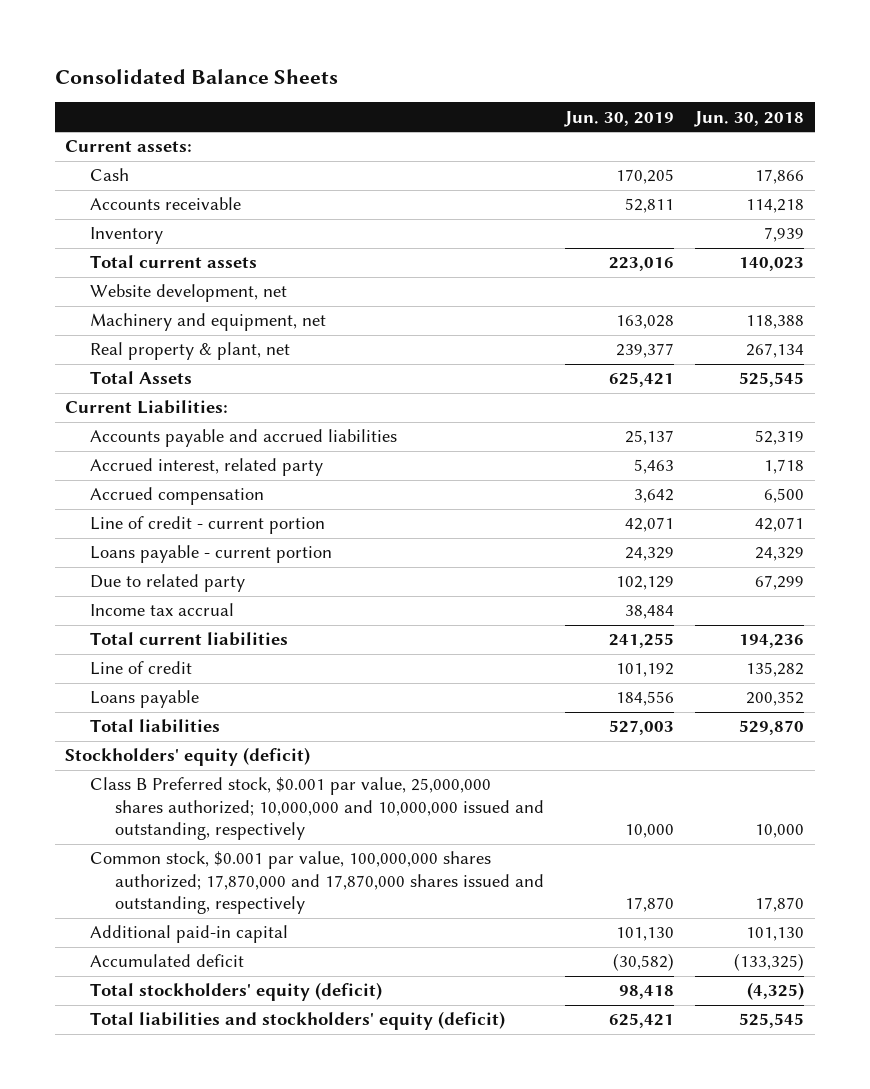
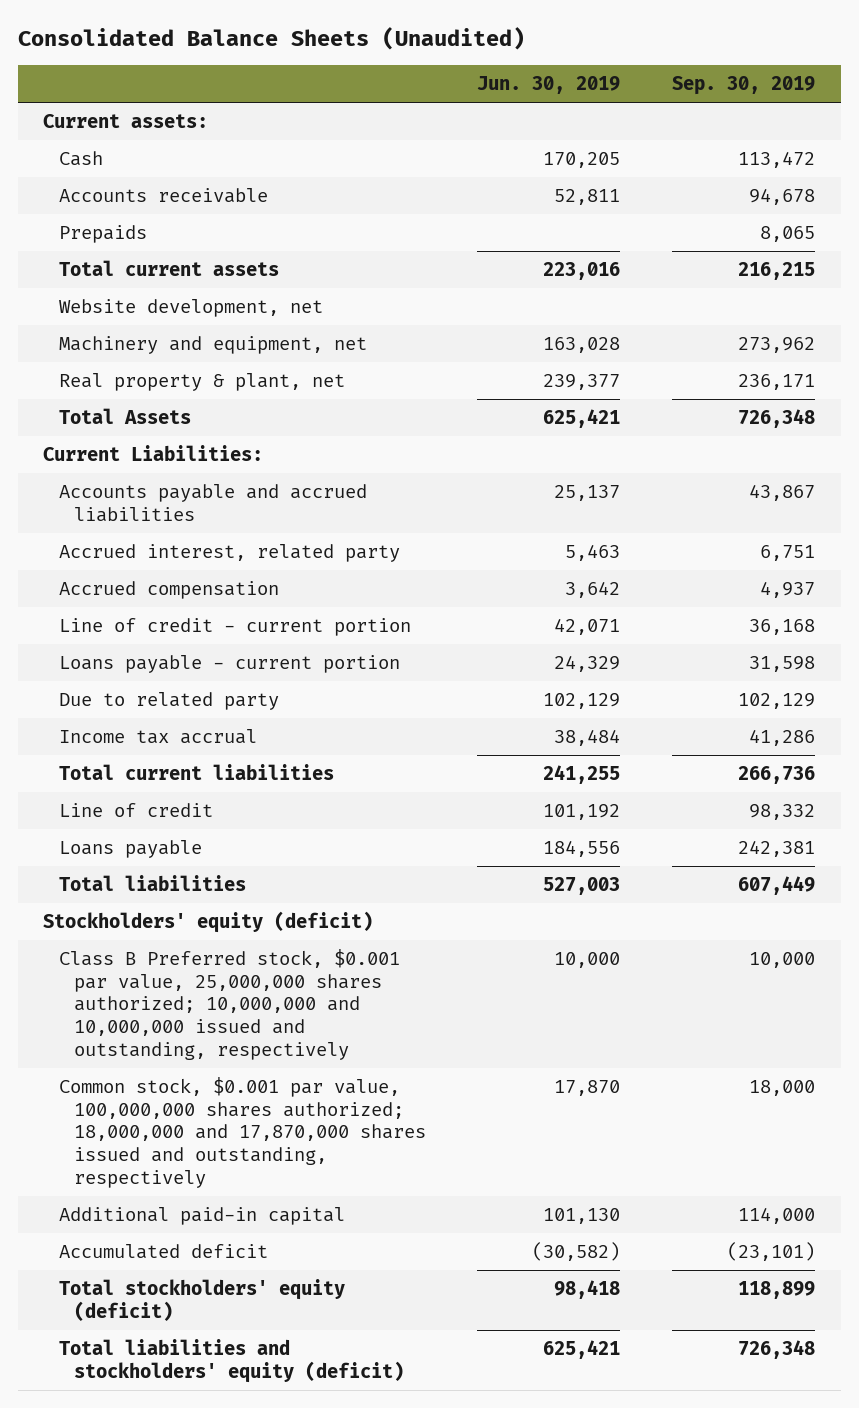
- Consolidated Balance Sheets
+ Consolidated Balance Sheets (Unaudited)
- | Jun. 30, 2019 | Jun. 30, 2018
+ | Jun. 30, 2019 | Sep. 30, 2019
- Inventory | | 7,939
+ Prepaids | | 8,065
- Common stock, $0.001 par value, 100,000,000 shares authorized; 17,870,000 and 17,870,000 shares issued and outstanding, respectively | 17,870 | 17,870
+ Common stock, $0.001 par value, 100,000,000 shares authorized; 18,000,000 and 17,870,000 shares issued and outstanding, respectively | 17,870 | 18,000

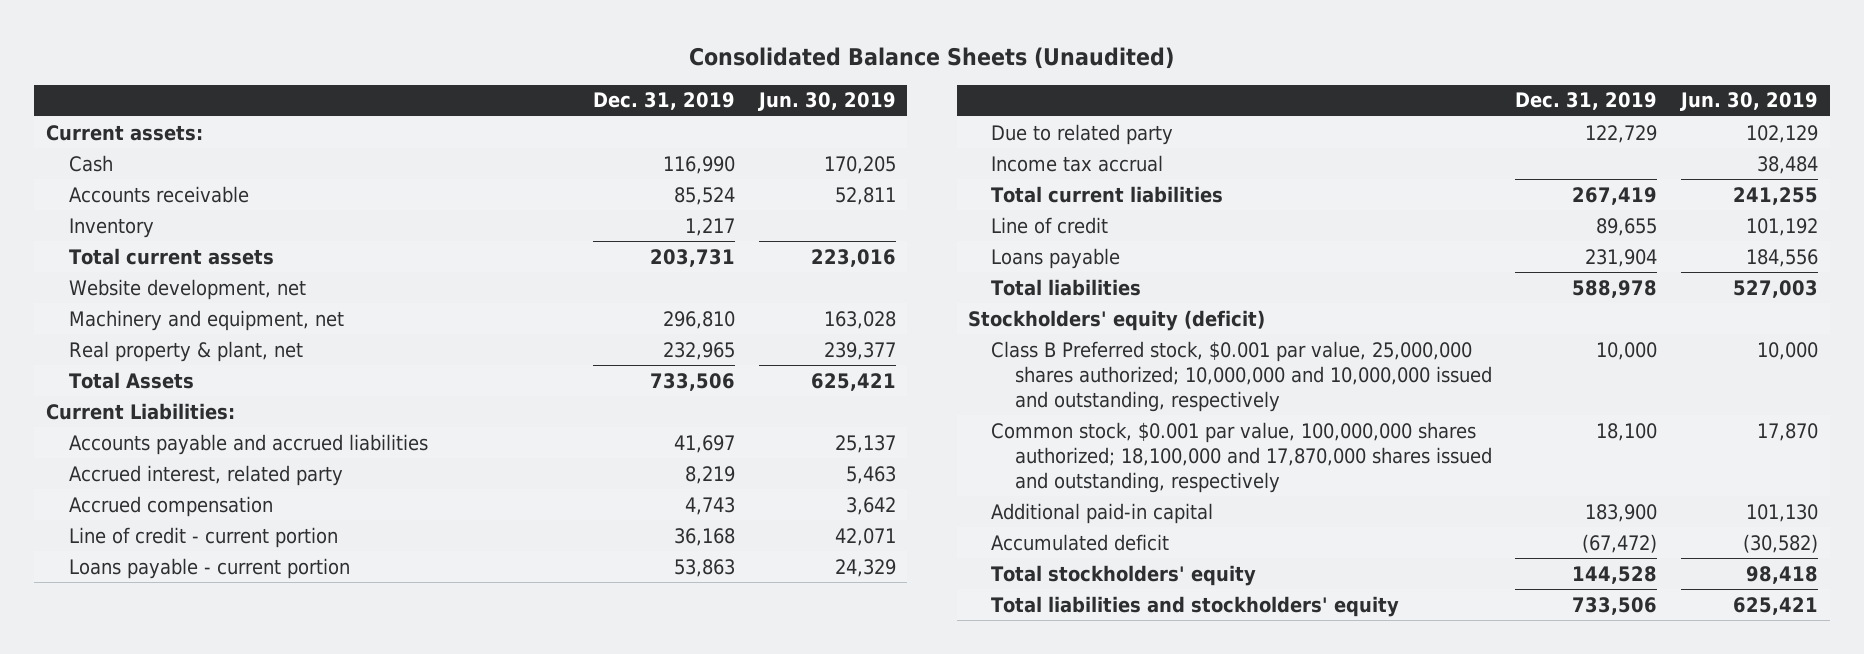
- | Jun. 30, 2019 | Sep. 30, 2019
+ | Dec. 31, 2019 | Jun. 30, 2019
- Prepaids | | 8,065
+ Inventory | 1,217 |
- Common stock, $0.001 par value, 100,000,000 shares authorized; 18,000,000 and 17,870,000 shares issued and outstanding, respectively | 17,870 | 18,000
+ Common stock, $0.001 par value, 100,000,000 shares authorized; 18,100,000 and 17,870,000 shares issued and outstanding, respectively | 18,100 | 17,870
- Total stockholders' equity (deficit) | 98,418 | 118,899
- Total liabilities and stockholders' equity (deficit) | 625,421 | 726,348
+ Total stockholders' equity | 144,528 | 98,418
+ Total liabilities and stockholders' equity | 733,506 | 625,421

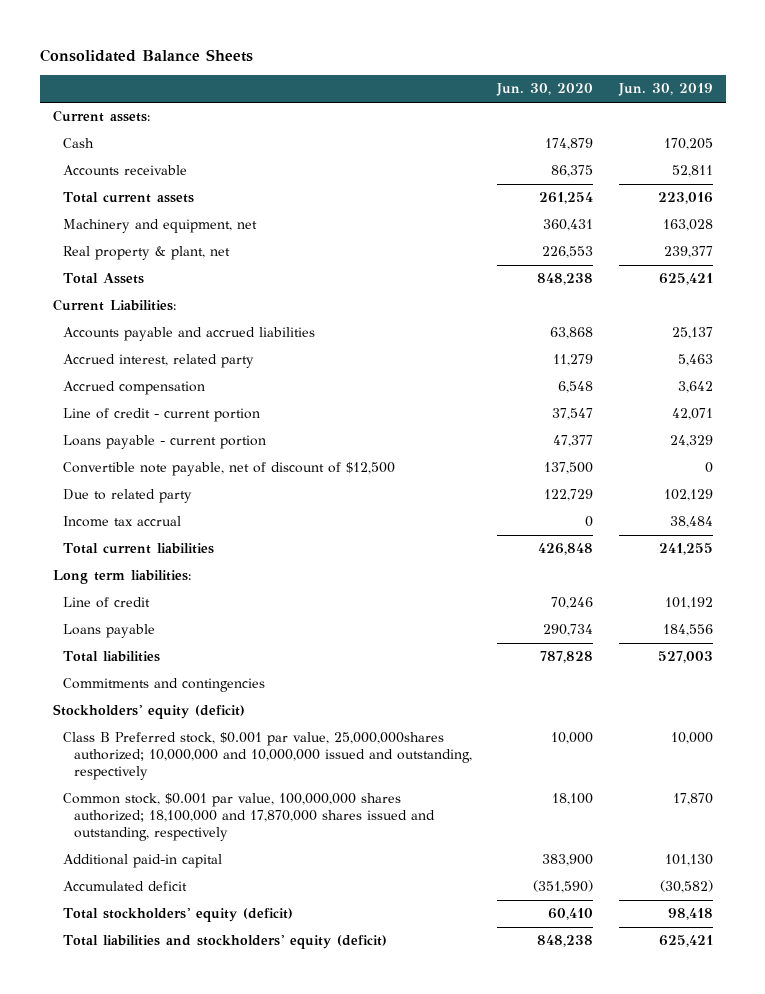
- Consolidated Balance Sheets (Unaudited)
+ Consolidated Balance Sheets
- | Dec. 31, 2019 | Jun. 30, 2019
+ | Jun. 30, 2020 | Jun. 30, 2019
- Inventory | 1,217 |
- Website development, net
+ Convertible note payable, net of discount of $12,500 | 137,500 | 0
+ Long term liabilities:
+ Commitments and contingencies
- Class B Preferred stock, $0.001 par value, 25,000,000 shares authorized; 10,000,000 and 10,000,000 issued and outstanding, respectively | 10,000 | 10,000
+ Class B Preferred stock, $0.001 par value, 25,000,000shares authorized; 10,000,000 and 10,000,000 issued and outstanding, respectively | 10,000 | 10,000
- Total stockholders' equity | 144,528 | 98,418
- Total liabilities and stockholders' equity | 733,506 | 625,421
+ Total stockholders' equity (deficit) | 60,410 | 98,418
+ Total liabilities and stockholders' equity (deficit) | 848,238 | 625,421

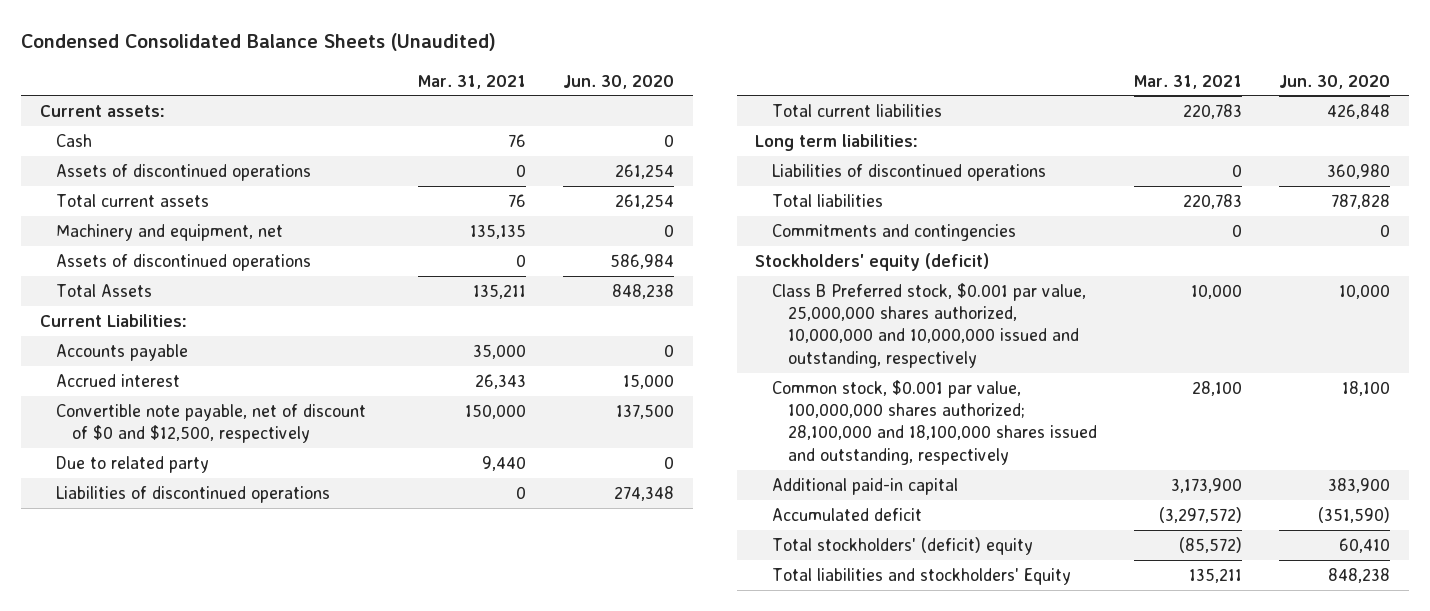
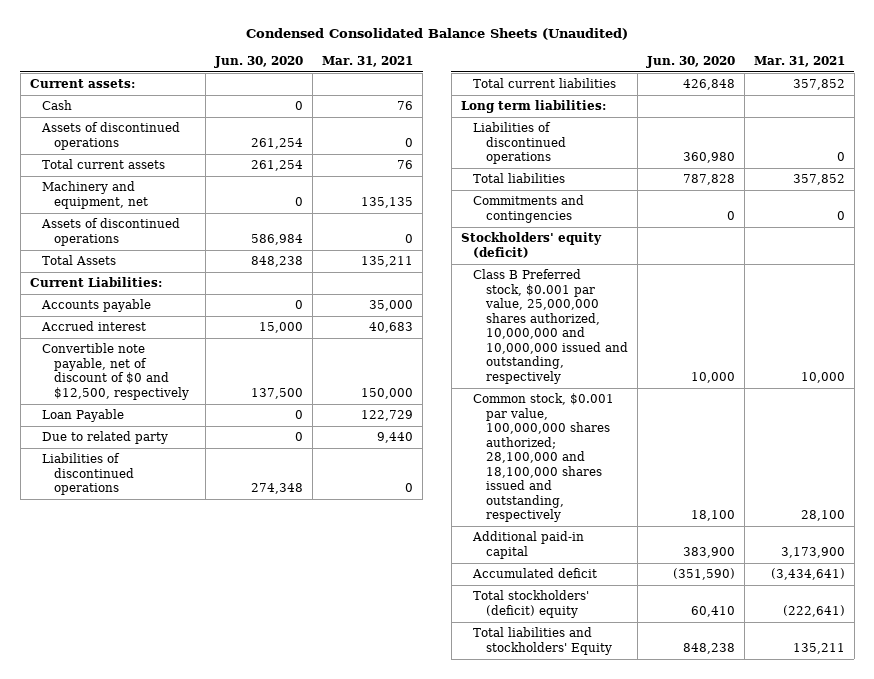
- | Mar. 31, 2021 | Jun. 30, 2020
+ | Jun. 30, 2020 | Mar. 31, 2021
- Accrued interest | 26,343 | 15,000
+ Accrued interest | 15,000 | 40,683
+ Loan Payable | 0 | 122,729
- Total current liabilities | 220,783 | 426,848
+ Total current liabilities | 426,848 | 357,852
- Total liabilities | 220,783 | 787,828
+ Total liabilities | 787,828 | 357,852
- Accumulated deficit | (3,297,572) | (351,590)
- Total stockholders' (deficit) equity | (85,572) | 60,410
+ Accumulated deficit | (351,590) | (3,434,641)
+ Total stockholders' (deficit) equity | 60,410 | (222,641)

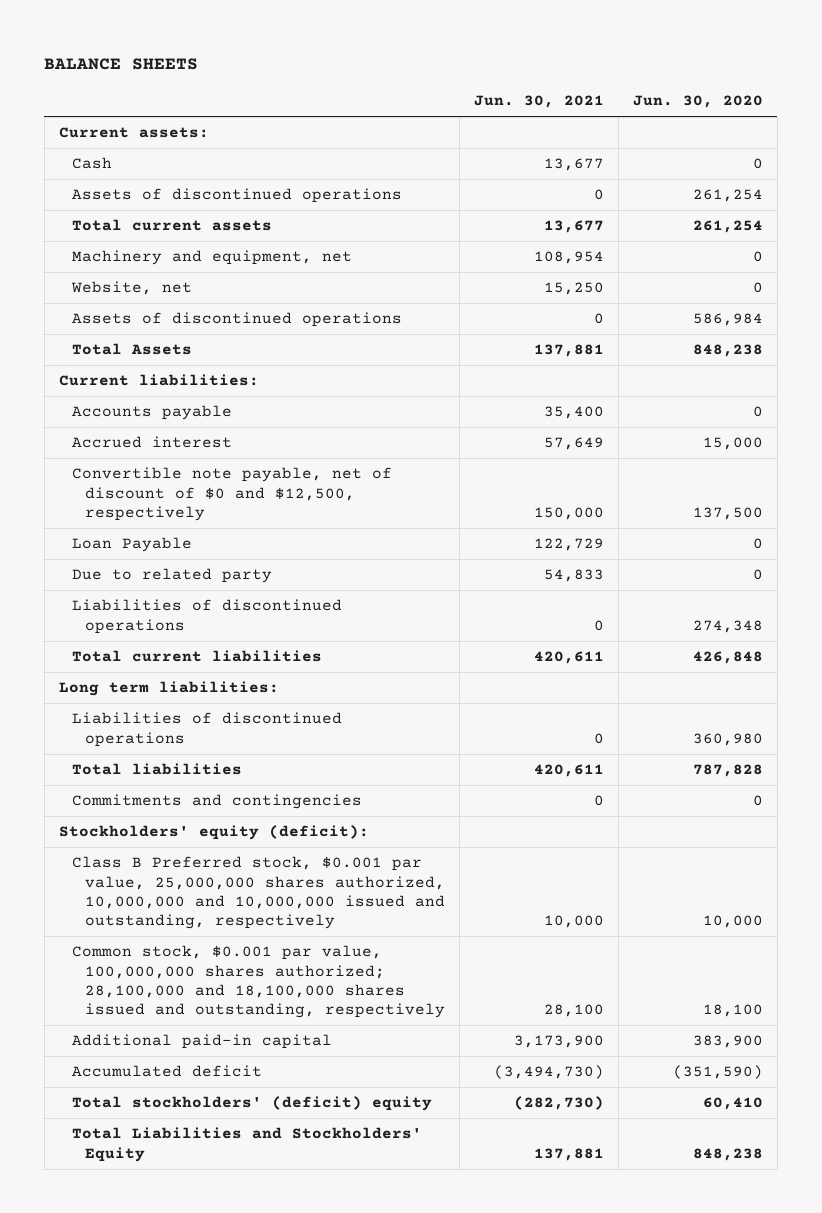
- Condensed Consolidated Balance Sheets (Unaudited)
+ BALANCE SHEETS
- | Jun. 30, 2020 | Mar. 31, 2021
+ | Jun. 30, 2021 | Jun. 30, 2020
+ Website, net | 15,250 | 0
- Current Liabilities:
+ Current liabilities:
- Stockholders' equity (deficit)
+ Stockholders' equity (deficit):
- Total liabilities and stockholders' Equity | 848,238 | 135,211
+ Total Liabilities and Stockholders' Equity | 137,881 | 848,238

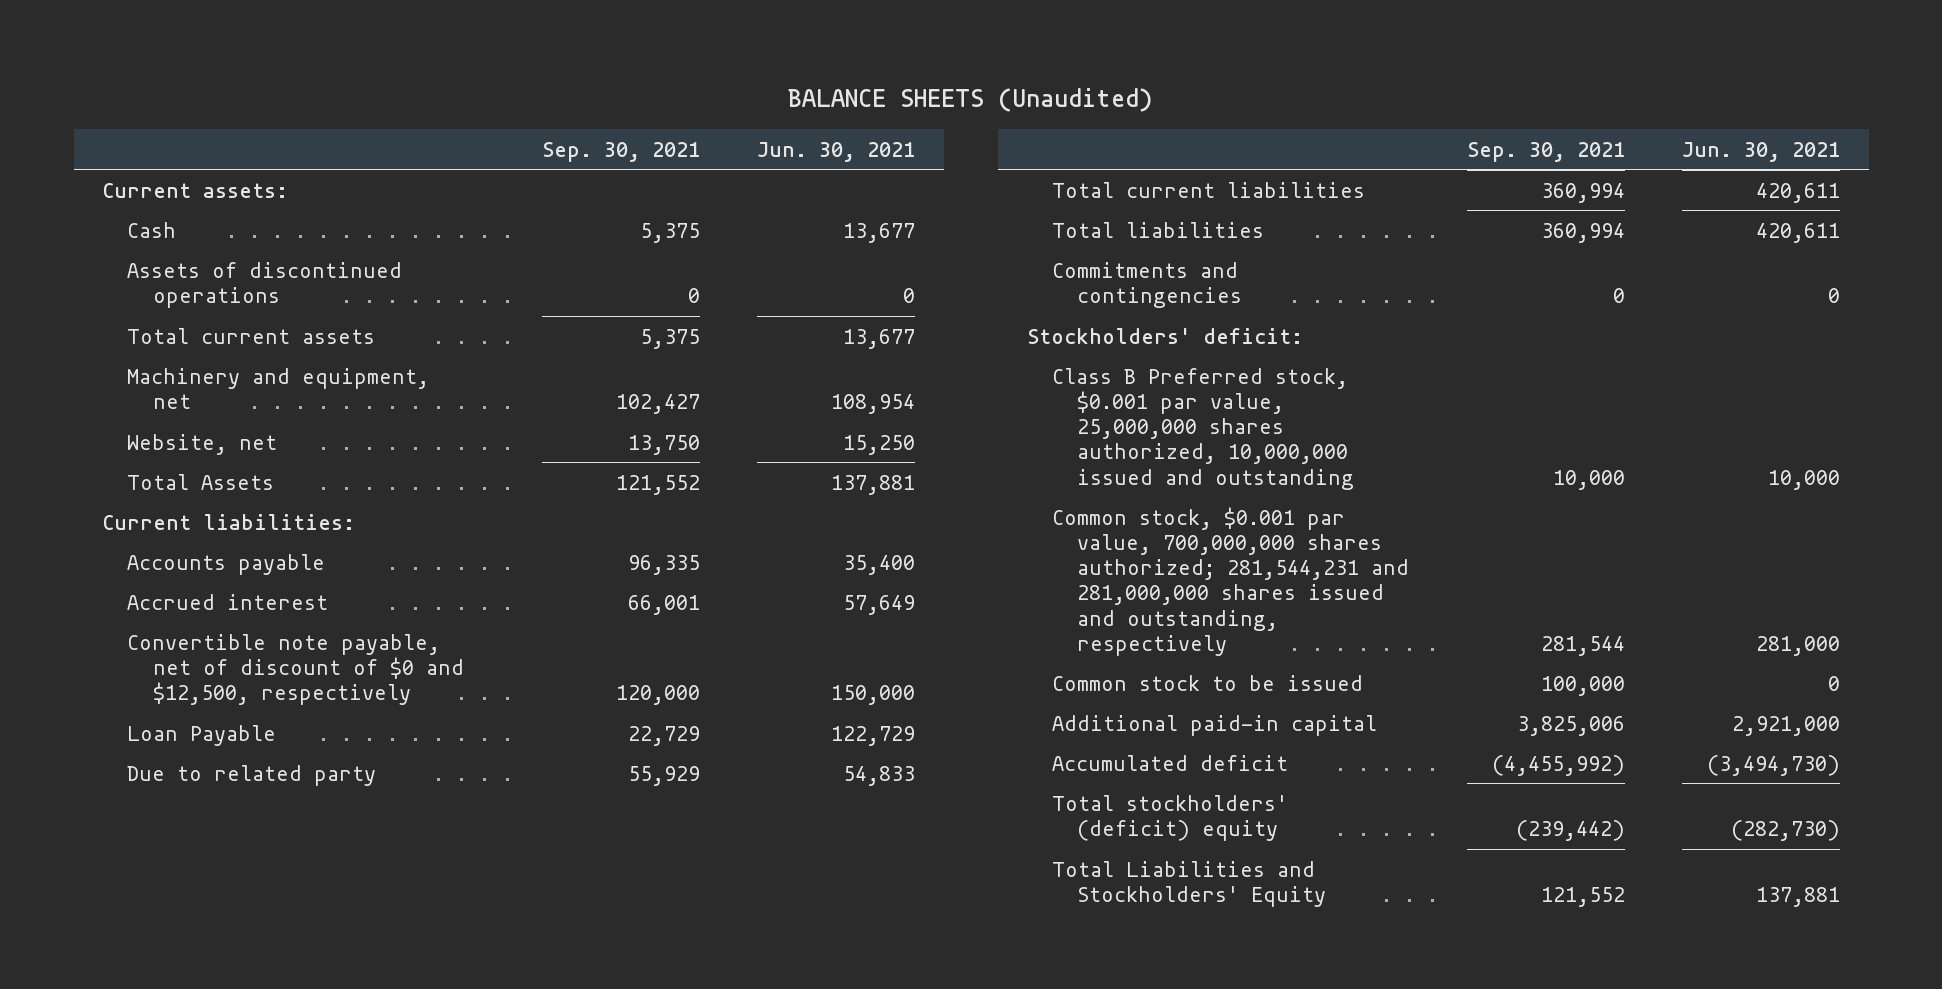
- BALANCE SHEETS
+ BALANCE SHEETS (Unaudited)
- | Jun. 30, 2021 | Jun. 30, 2020
+ | Sep. 30, 2021 | Jun. 30, 2021
- Assets of discontinued operations | 0 | 586,984
- Liabilities of discontinued operations | 0 | 274,348
- Long term liabilities:
- Liabilities of discontinued operations | 0 | 360,980
- Stockholders' equity (deficit):
- Class B Preferred stock, $0.001 par value, 25,000,000 shares authorized, 10,000,000 and 10,000,000 issued and outstanding, respectively | 10,000 | 10,000
- Common stock, $0.001 par value, 100,000,000 shares authorized; 28,100,000 and 18,100,000 shares issued and outstanding, respectively | 28,100 | 18,100
- Additional paid-in capital | 3,173,900 | 383,900
+ Stockholders' deficit:
+ Class B Preferred stock, $0.001 par value, 25,000,000 shares authorized, 10,000,000 issued and outstanding | 10,000 | 10,000
+ Common stock, $0.001 par value, 700,000,000 shares authorized; 281,544,231 and 281,000,000 shares issued and outstanding, respectively | 281,544 | 281,000
+ Common stock to be issued | 100,000 | 0
+ Additional paid-in capital | 3,825,006 | 2,921,000

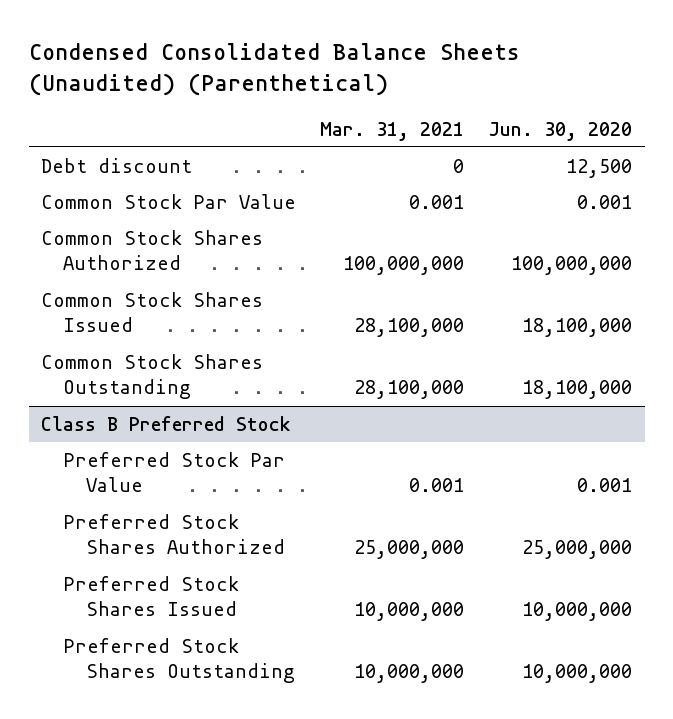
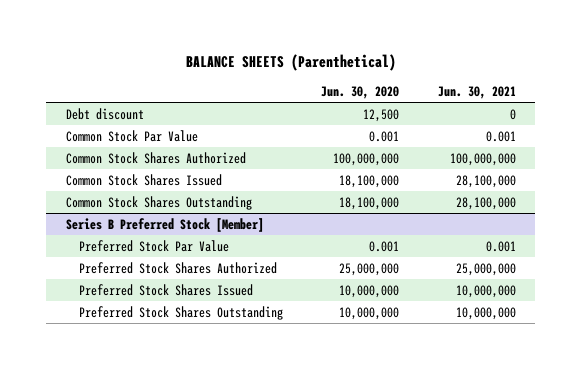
- Condensed Consolidated Balance Sheets (Unaudited) (Parenthetical)
+ BALANCE SHEETS (Parenthetical)
- | Mar. 31, 2021 | Jun. 30, 2020
+ | Jun. 30, 2020 | Jun. 30, 2021
- Class B Preferred Stock
+ Series B Preferred Stock [Member]

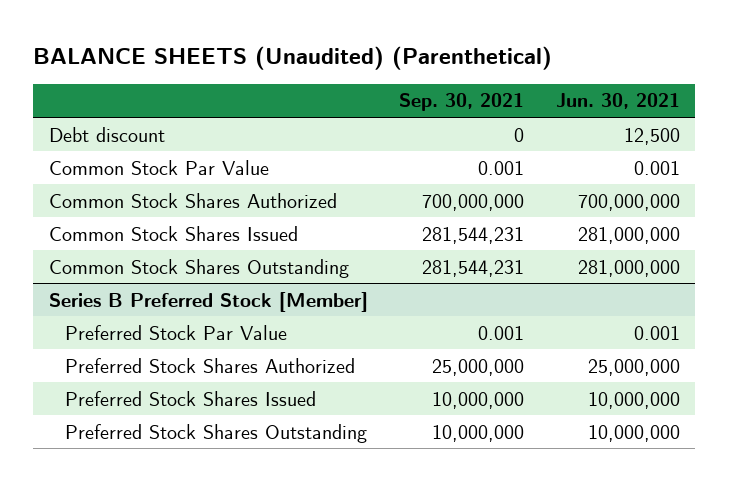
- BALANCE SHEETS (Parenthetical)
+ BALANCE SHEETS (Unaudited) (Parenthetical)
- | Jun. 30, 2020 | Jun. 30, 2021
+ | Sep. 30, 2021 | Jun. 30, 2021
- Debt discount | 12,500 | 0
+ Debt discount | 0 | 12,500
- Common Stock Shares Authorized | 100,000,000 | 100,000,000
- Common Stock Shares Issued | 18,100,000 | 28,100,000
- Common Stock Shares Outstanding | 18,100,000 | 28,100,000
+ Common Stock Shares Authorized | 700,000,000 | 700,000,000
+ Common Stock Shares Issued | 281,544,231 | 281,000,000
+ Common Stock Shares Outstanding | 281,544,231 | 281,000,000

